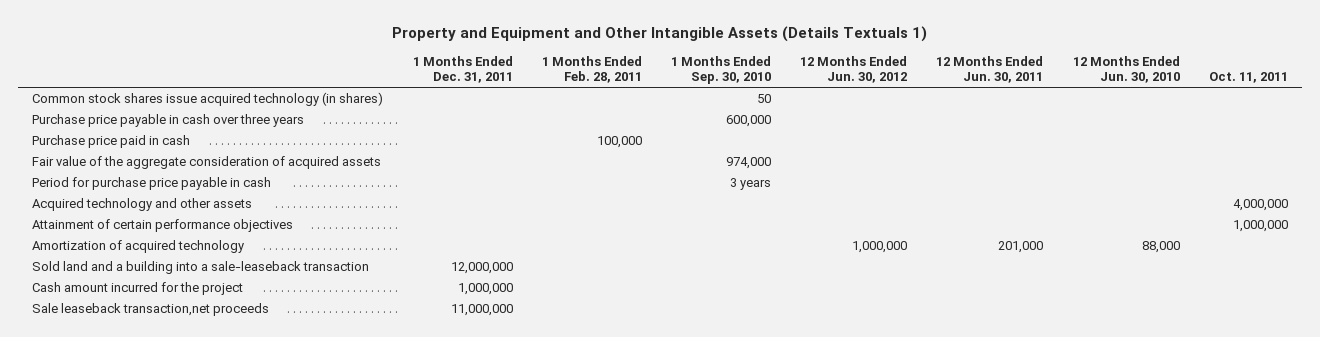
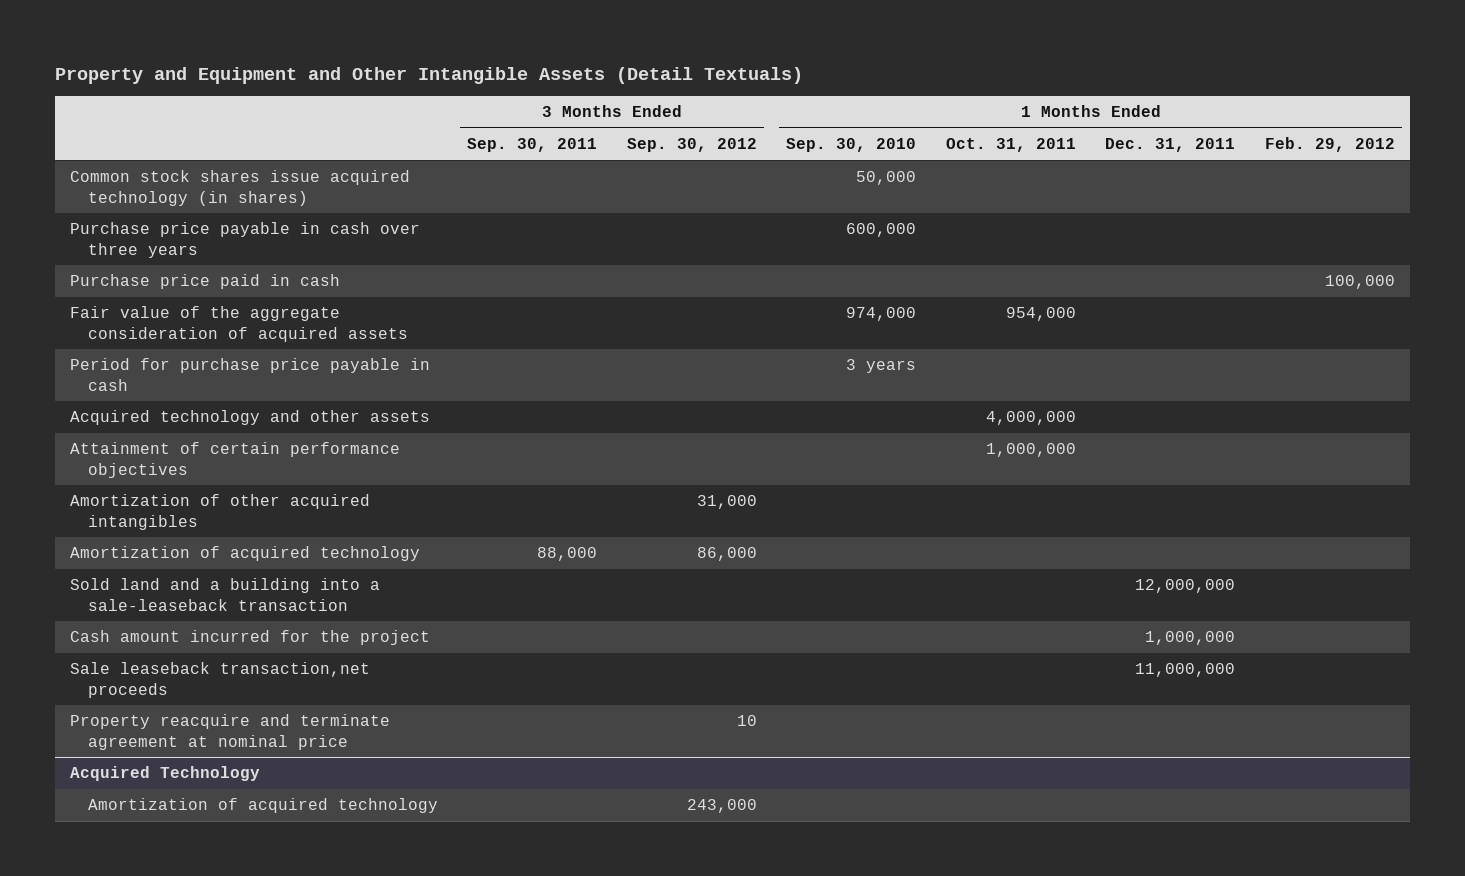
- Property and Equipment and Other Intangible Assets (Details Textuals 1)
+ Property and Equipment and Other Intangible Assets (Detail Textuals)
- | 1 Months Ended Dec. 31, 2011 | 1 Months Ended Feb. 28, 2011 | 1 Months Ended Sep. 30, 2010 | 12 Months Ended Jun. 30, 2012 | 12 Months Ended Jun. 30, 2011 | 12 Months Ended Jun. 30, 2010 | Oct. 11, 2011
+ | 3 Months Ended Sep. 30, 2011 | 3 Months Ended Sep. 30, 2012 | 1 Months Ended Sep. 30, 2010 | 1 Months Ended Oct. 31, 2011 | 1 Months Ended Dec. 31, 2011 | 1 Months Ended Feb. 29, 2012
- Common stock shares issue acquired technology (in shares) | | | 50 | | | |
+ Common stock shares issue acquired technology (in shares) | | | 50,000 | | |
+ Amortization of other acquired intangibles | | 31,000 | | | |
+ Property reacquire and terminate agreement at nominal price | | 10 | | | |
+ Acquired Technology
+ Amortization of acquired technology | | 243,000 | | | |

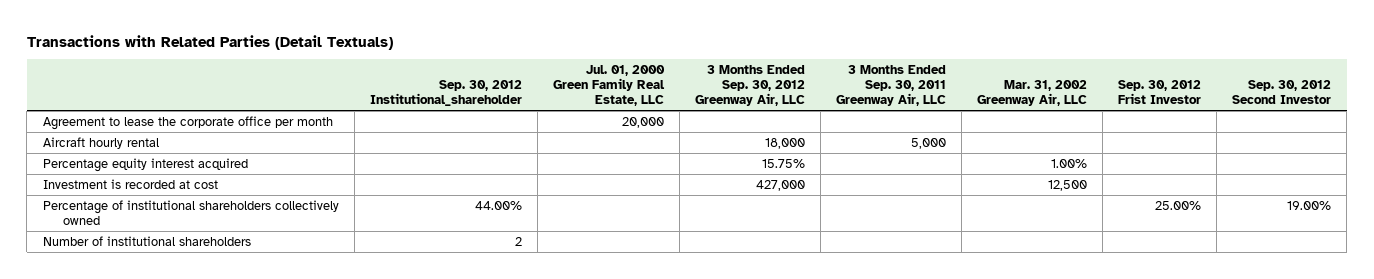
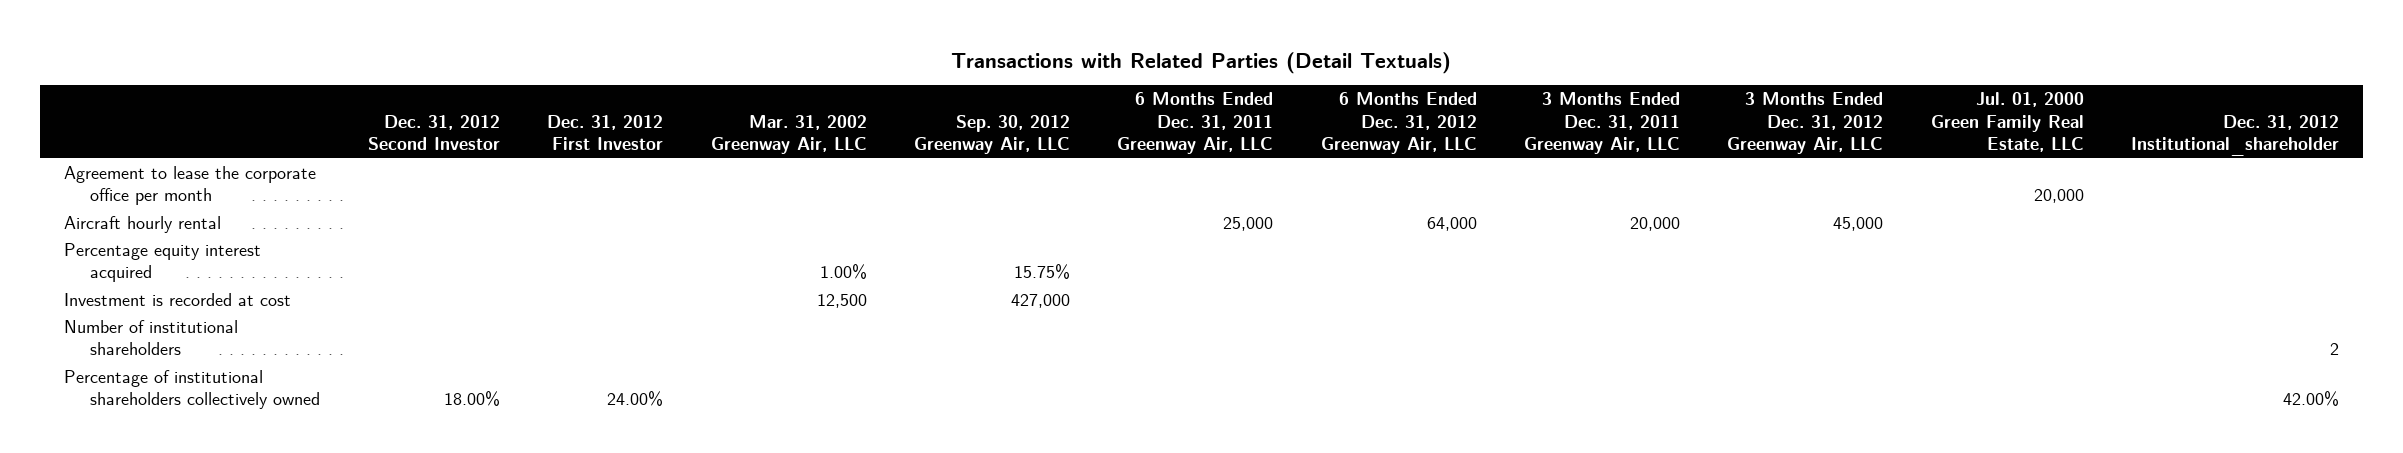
- | Sep. 30, 2012 Institutional_shareholder | Jul. 01, 2000 Green Family Real Estate, LLC | 3 Months Ended Sep. 30, 2012 Greenway Air, LLC | 3 Months Ended Sep. 30, 2011 Greenway Air, LLC | Mar. 31, 2002 Greenway Air, LLC | Sep. 30, 2012 Frist Investor | Sep. 30, 2012 Second Investor
+ | Dec. 31, 2012 Second Investor | Dec. 31, 2012 First Investor | Mar. 31, 2002 Greenway Air, LLC | Sep. 30, 2012 Greenway Air, LLC | 6 Months Ended Dec. 31, 2011 Greenway Air, LLC | 6 Months Ended Dec. 31, 2012 Greenway Air, LLC | 3 Months Ended Dec. 31, 2011 Greenway Air, LLC | 3 Months Ended Dec. 31, 2012 Greenway Air, LLC | Jul. 01, 2000 Green Family Real Estate, LLC | Dec. 31, 2012 Institutional_shareholder
moved down: Percentage of institutional shareholders collectively owned | 18.00% | 24.00% | | | | | | | | 42.00%

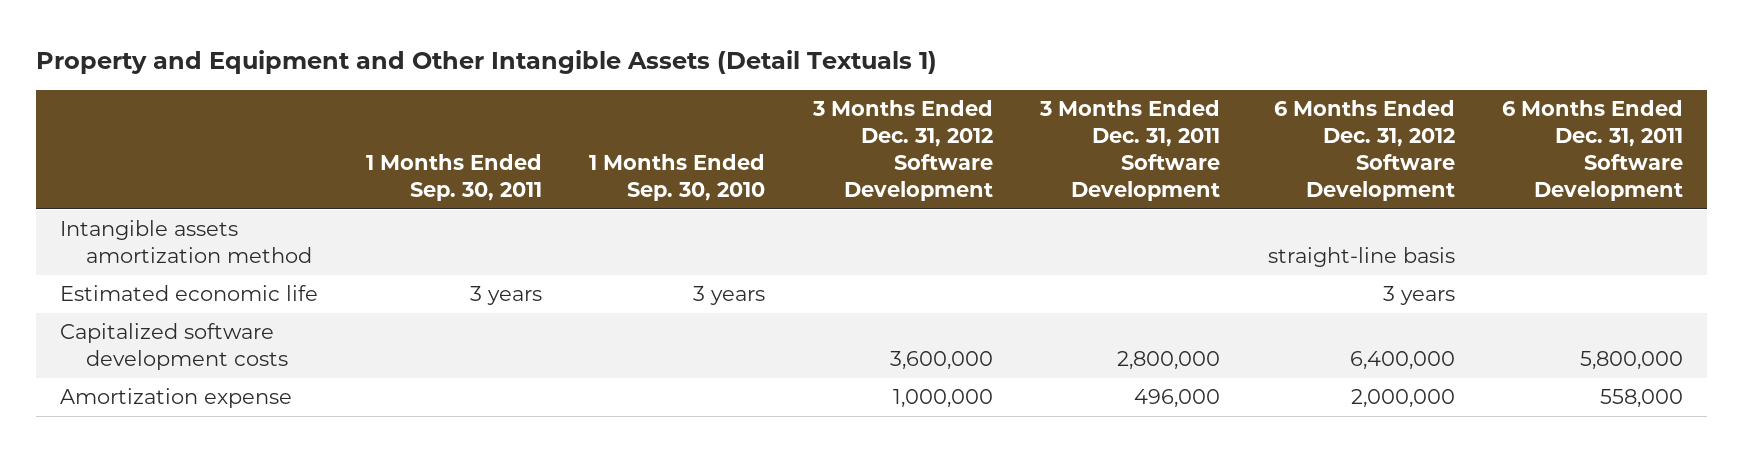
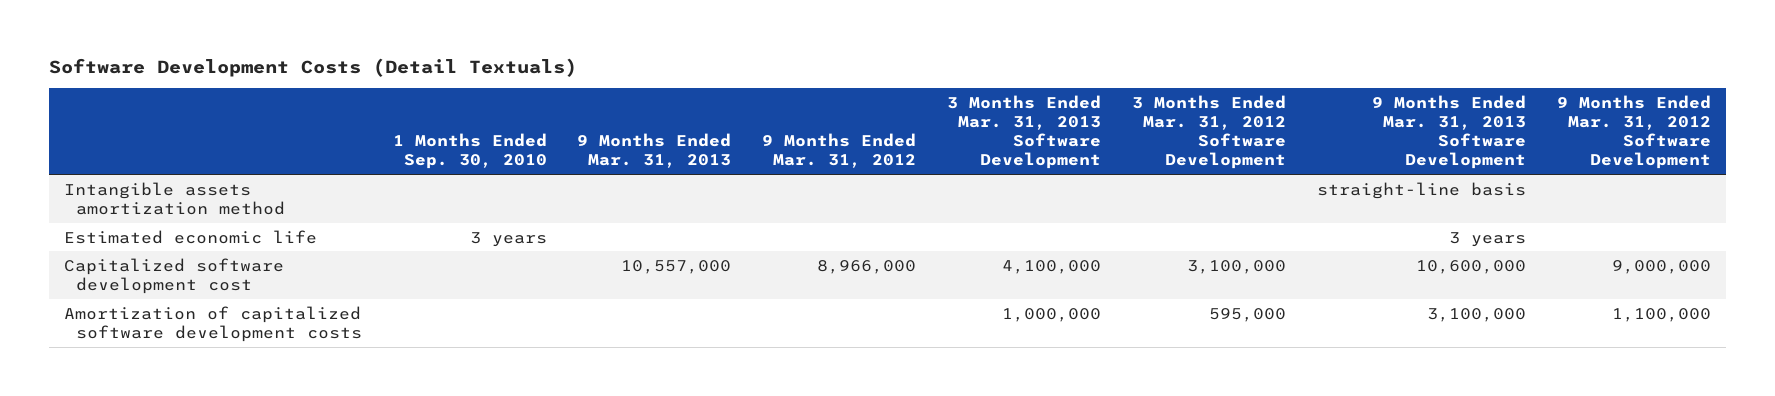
- Property and Equipment and Other Intangible Assets (Detail Textuals 1)
+ Software Development Costs (Detail Textuals)
- | 1 Months Ended Sep. 30, 2011 | 1 Months Ended Sep. 30, 2010 | 3 Months Ended Dec. 31, 2012 Software Development | 3 Months Ended Dec. 31, 2011 Software Development | 6 Months Ended Dec. 31, 2012 Software Development | 6 Months Ended Dec. 31, 2011 Software Development
+ | 1 Months Ended Sep. 30, 2010 | 9 Months Ended Mar. 31, 2013 | 9 Months Ended Mar. 31, 2012 | 3 Months Ended Mar. 31, 2013 Software Development | 3 Months Ended Mar. 31, 2012 Software Development | 9 Months Ended Mar. 31, 2013 Software Development | 9 Months Ended Mar. 31, 2012 Software Development
- Capitalized software development costs | | | 3,600,000 | 2,800,000 | 6,400,000 | 5,800,000
- Amortization expense | | | 1,000,000 | 496,000 | 2,000,000 | 558,000
+ Capitalized software development cost | | 10,557,000 | 8,966,000 | 4,100,000 | 3,100,000 | 10,600,000 | 9,000,000
+ Amortization of capitalized software development costs | | | | 1,000,000 | 595,000 | 3,100,000 | 1,100,000

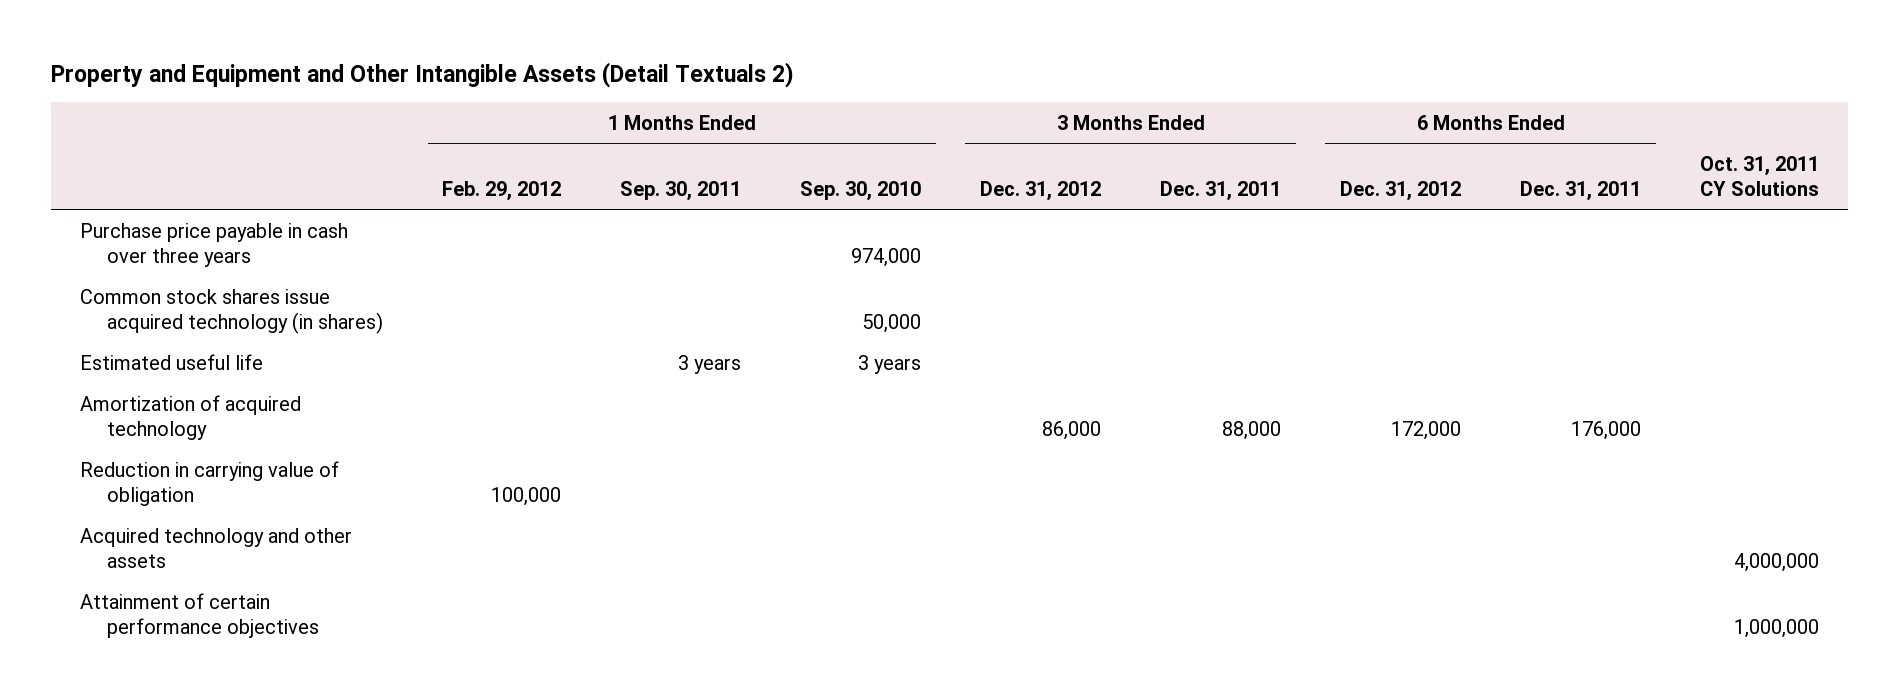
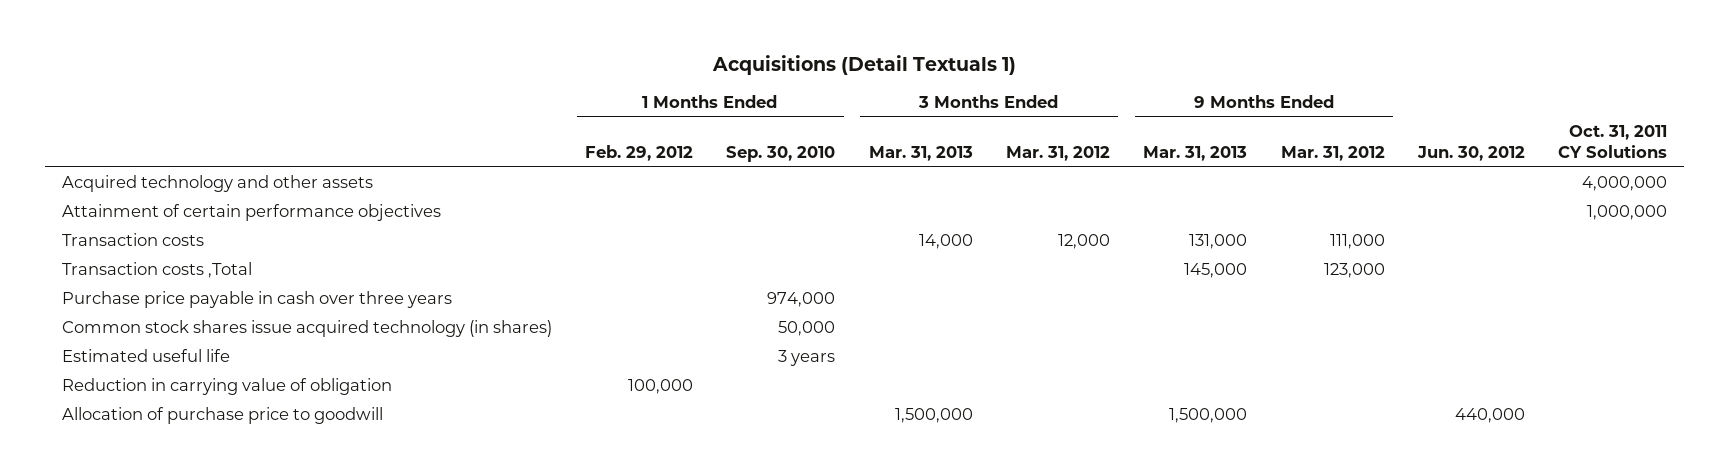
- Property and Equipment and Other Intangible Assets (Detail Textuals 2)
+ Acquisitions (Detail Textuals 1)
- | 1 Months Ended Feb. 29, 2012 | 1 Months Ended Sep. 30, 2011 | 1 Months Ended Sep. 30, 2010 | 3 Months Ended Dec. 31, 2012 | 3 Months Ended Dec. 31, 2011 | 6 Months Ended Dec. 31, 2012 | 6 Months Ended Dec. 31, 2011 | Oct. 31, 2011 CY Solutions
+ | 1 Months Ended Feb. 29, 2012 | 1 Months Ended Sep. 30, 2010 | 3 Months Ended Mar. 31, 2013 | 3 Months Ended Mar. 31, 2012 | 9 Months Ended Mar. 31, 2013 | 9 Months Ended Mar. 31, 2012 | Jun. 30, 2012 | Oct. 31, 2011 CY Solutions
moved up: Acquired technology and other assets | | | | | | | | 4,000,000
moved up: Attainment of certain performance objectives | | | | | | | | 1,000,000
+ Transaction costs | | | 14,000 | 12,000 | 131,000 | 111,000 | |
+ Transaction costs ,Total | | | | | 145,000 | 123,000 | |
- Amortization of acquired technology | | | | 86,000 | 88,000 | 172,000 | 176,000 |
+ Allocation of purchase price to goodwill | | | 1,500,000 | | 1,500,000 | | 440,000 |

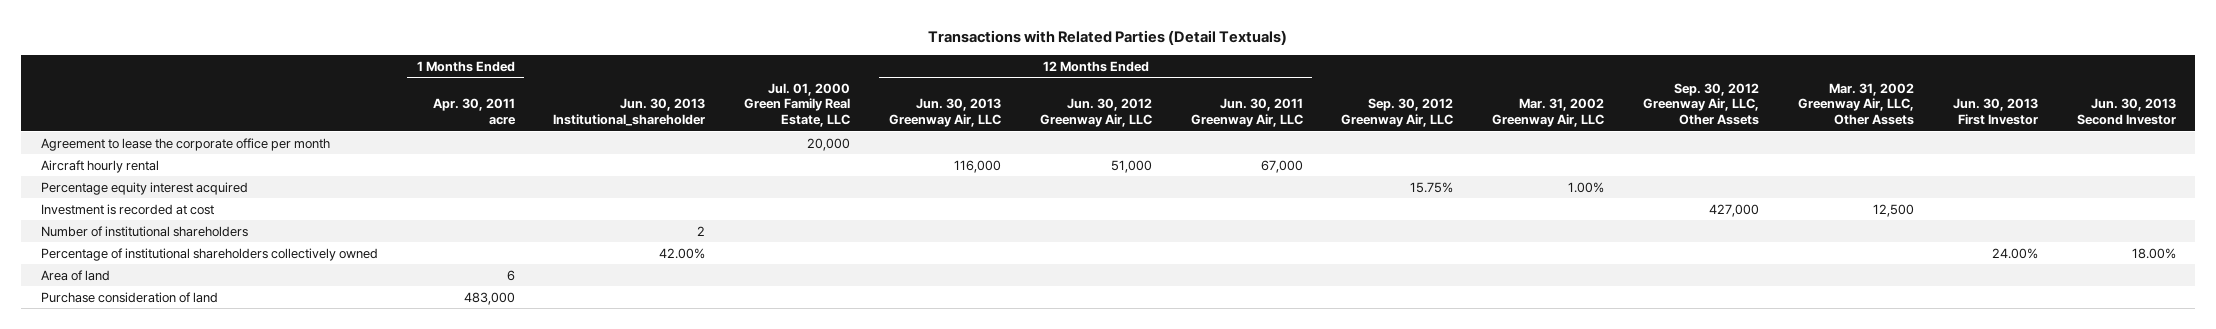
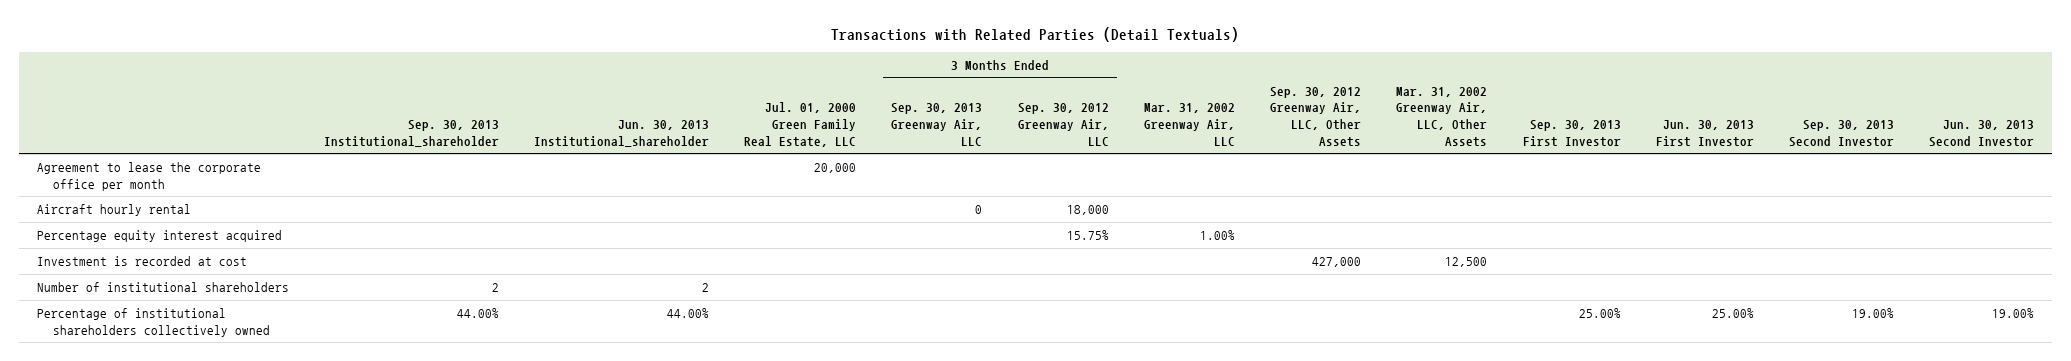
- | 1 Months Ended Apr. 30, 2011 acre | Jun. 30, 2013 Institutional_shareholder | Jul. 01, 2000 Green Family Real Estate, LLC | 12 Months Ended Jun. 30, 2013 Greenway Air, LLC | 12 Months Ended Jun. 30, 2012 Greenway Air, LLC | 12 Months Ended Jun. 30, 2011 Greenway Air, LLC | Sep. 30, 2012 Greenway Air, LLC | Mar. 31, 2002 Greenway Air, LLC | Sep. 30, 2012 Greenway Air, LLC, Other Assets | Mar. 31, 2002 Greenway Air, LLC, Other Assets | Jun. 30, 2013 First Investor | Jun. 30, 2013 Second Investor
+ | Sep. 30, 2013 Institutional_shareholder | Jun. 30, 2013 Institutional_shareholder | Jul. 01, 2000 Green Family Real Estate, LLC | 3 Months Ended Sep. 30, 2013 Greenway Air, LLC | 3 Months Ended Sep. 30, 2012 Greenway Air, LLC | Mar. 31, 2002 Greenway Air, LLC | Sep. 30, 2012 Greenway Air, LLC, Other Assets | Mar. 31, 2002 Greenway Air, LLC, Other Assets | Sep. 30, 2013 First Investor | Jun. 30, 2013 First Investor | Sep. 30, 2013 Second Investor | Jun. 30, 2013 Second Investor
- Percentage of institutional shareholders collectively owned | | 42.00% | | | | | | | | | 24.00% | 18.00%
- Area of land | 6 | | | | | | | | | | |
- Purchase consideration of land | 483,000 | | | | | | | | | | |
+ Percentage of institutional shareholders collectively owned | 44.00% | 44.00% | | | | | | | 25.00% | 25.00% | 19.00% | 19.00%

